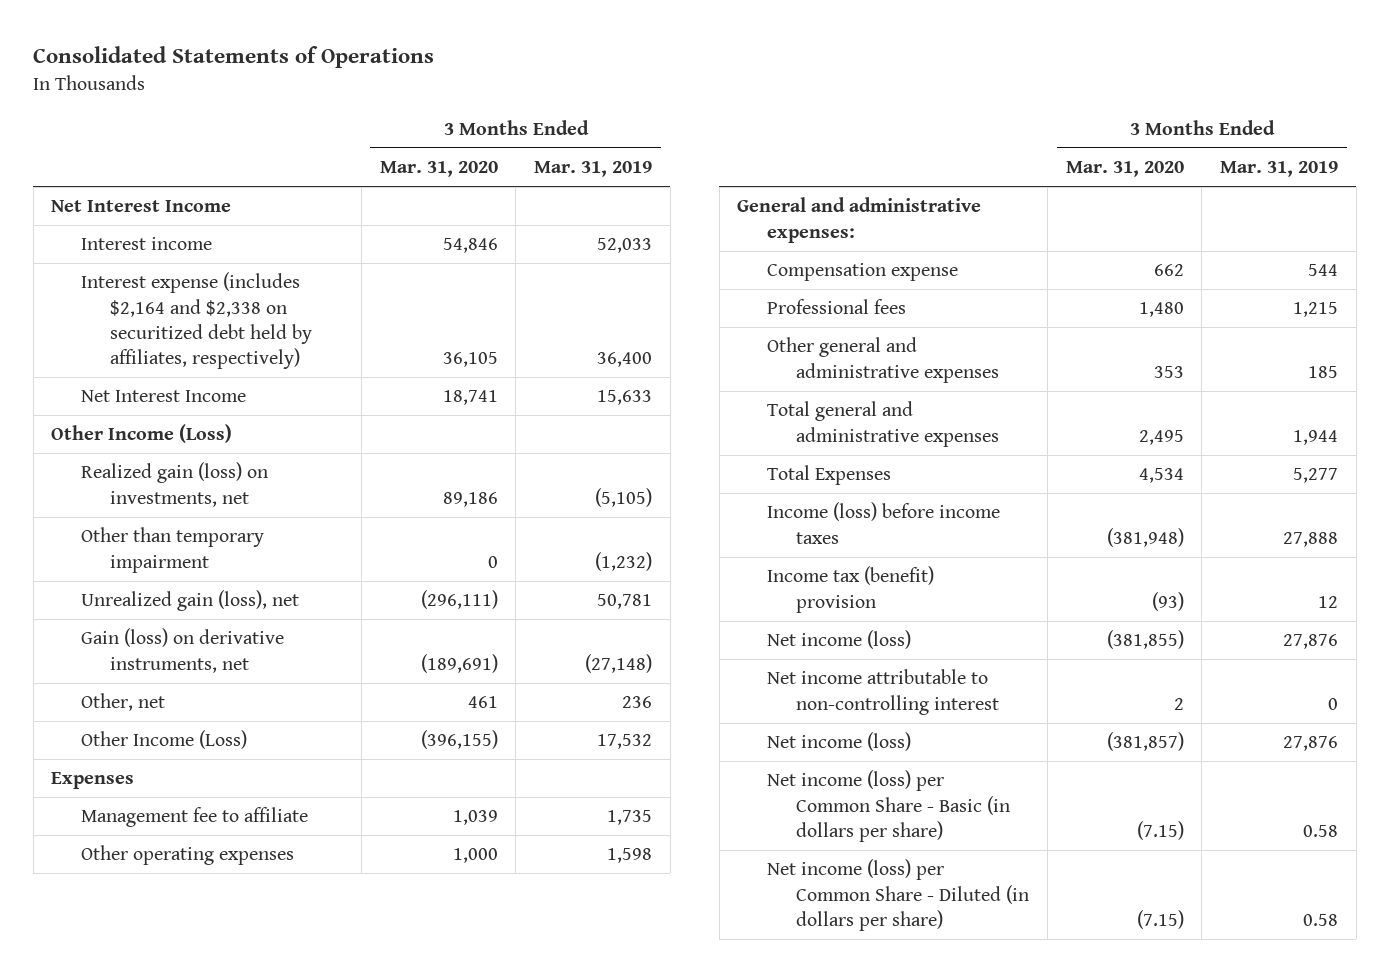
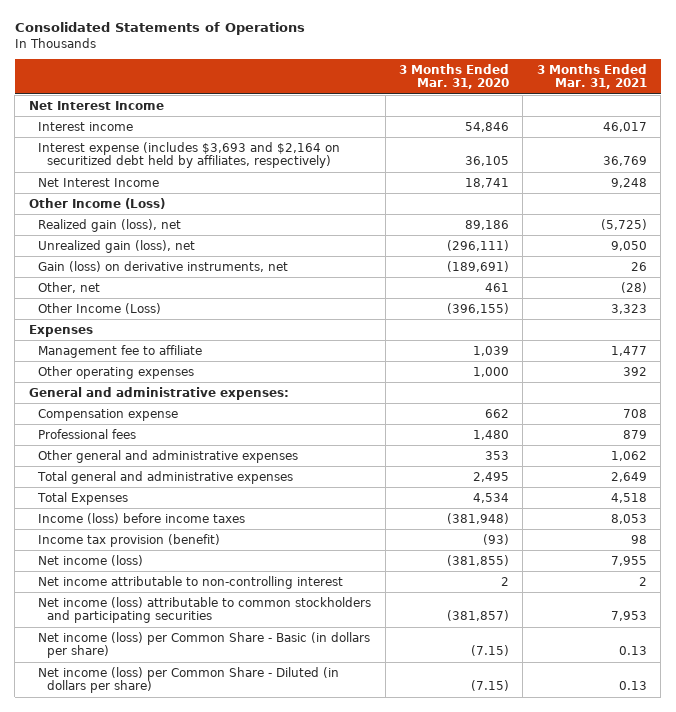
- | 3 Months Ended Mar. 31, 2020 | 3 Months Ended Mar. 31, 2019
+ | 3 Months Ended Mar. 31, 2020 | 3 Months Ended Mar. 31, 2021
- Interest expense (includes $2,164 and $2,338 on securitized debt held by affiliates, respectively) | 36,105 | 36,400
+ Interest expense (includes $3,693 and $2,164 on securitized debt held by affiliates, respectively) | 36,105 | 36,769
- Realized gain (loss) on investments, net | 89,186 | (5,105)
- Other than temporary impairment | 0 | (1,232)
+ Realized gain (loss), net | 89,186 | (5,725)
- Income tax (benefit) provision | (93) | 12
+ Income tax provision (benefit) | (93) | 98
- Net income (loss) | (381,857) | 27,876
+ Net income (loss) attributable to common stockholders and participating securities | (381,857) | 7,953

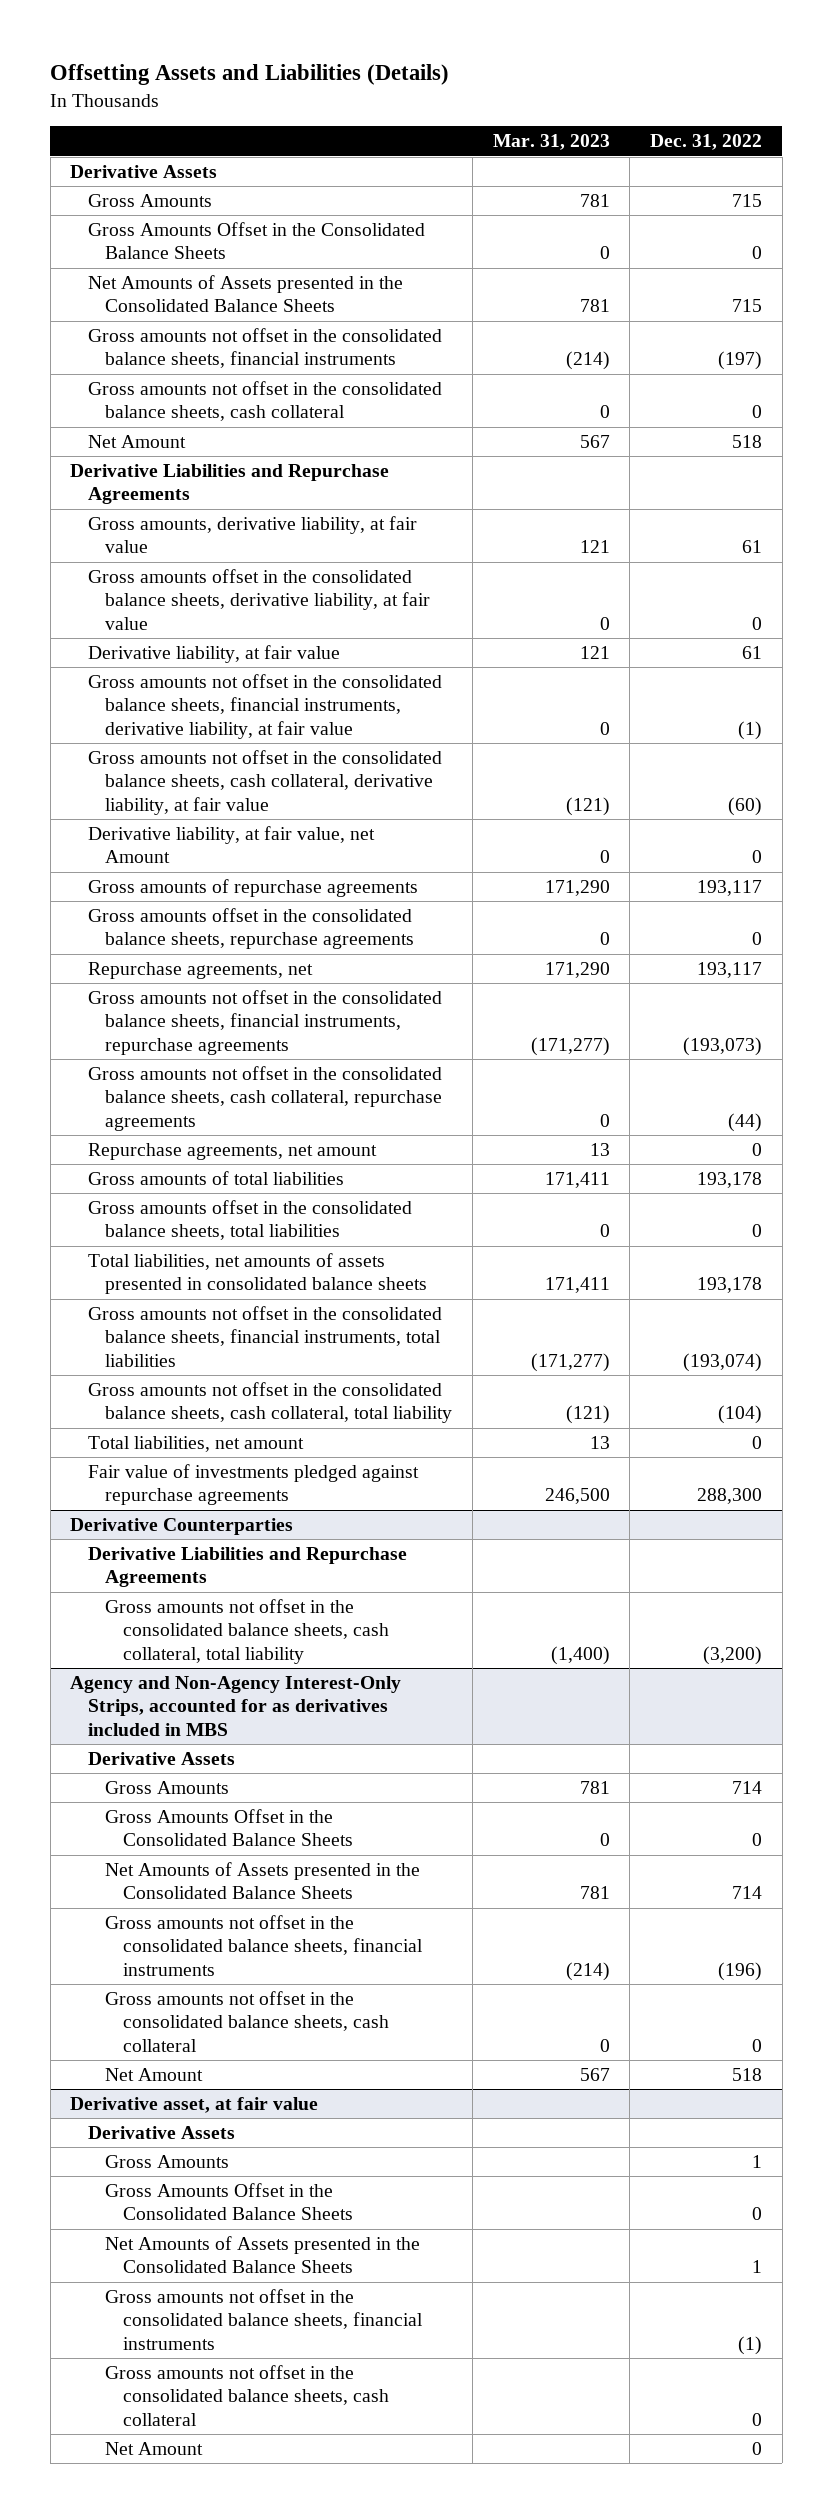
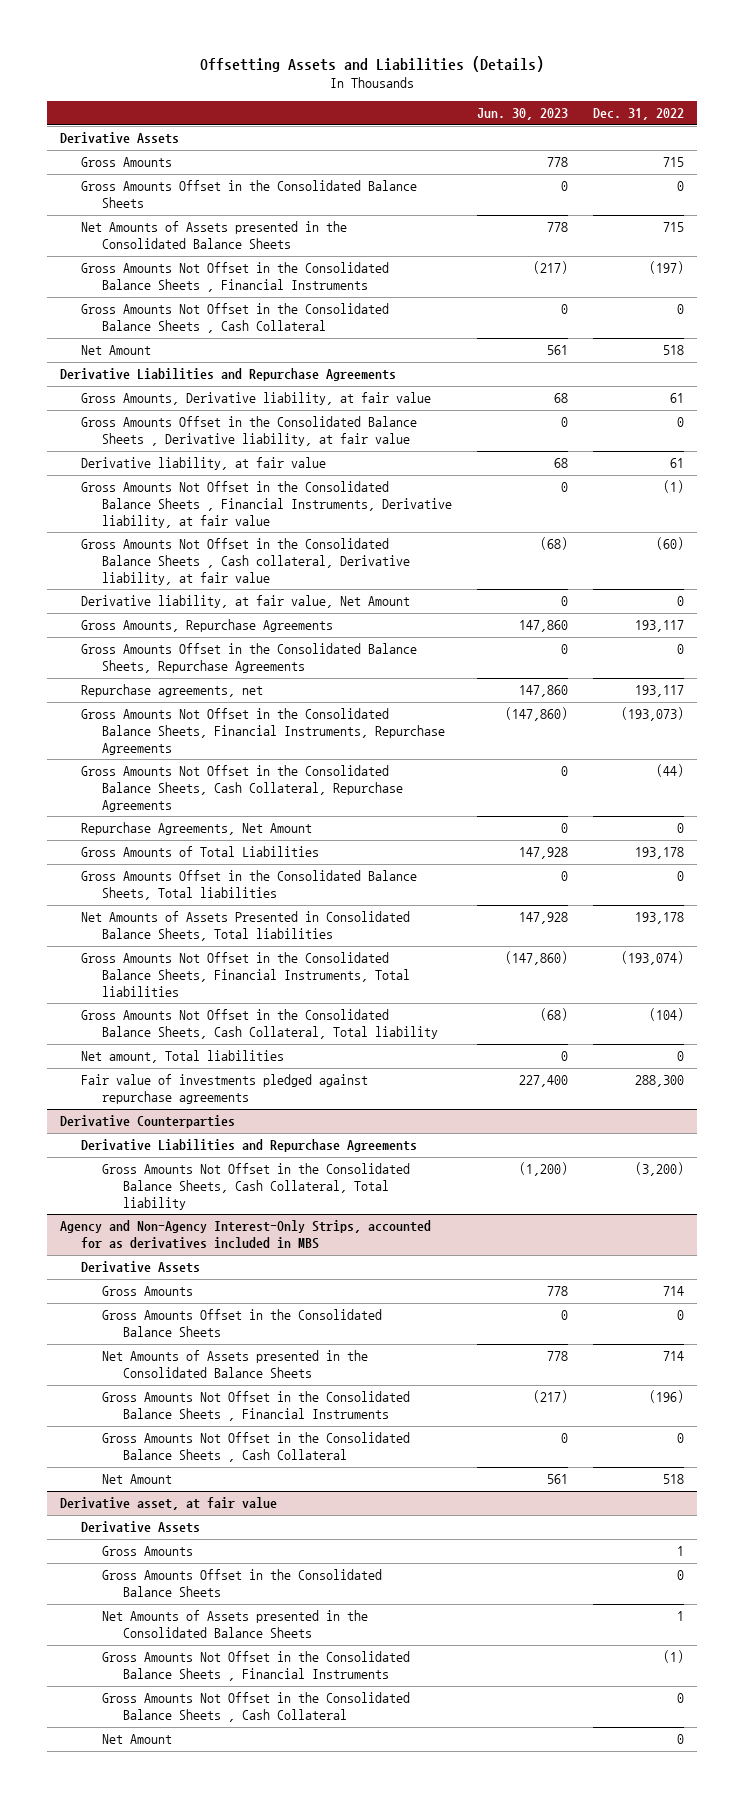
- | Mar. 31, 2023 | Dec. 31, 2022
+ | Jun. 30, 2023 | Dec. 31, 2022
- Gross amounts not offset in the consolidated balance sheets, financial instruments | (214) | (197)
- Gross amounts not offset in the consolidated balance sheets, cash collateral | 0 | 0
+ Gross Amounts Not Offset in the Consolidated Balance Sheets , Financial Instruments | (217) | (197)
+ Gross Amounts Not Offset in the Consolidated Balance Sheets , Cash Collateral | 0 | 0
- Gross amounts, derivative liability, at fair value | 121 | 61
- Gross amounts offset in the consolidated balance sheets, derivative liability, at fair value | 0 | 0
+ Gross Amounts, Derivative liability, at fair value | 68 | 61
+ Gross Amounts Offset in the Consolidated Balance Sheets , Derivative liability, at fair value | 0 | 0
- Gross amounts not offset in the consolidated balance sheets, financial instruments, derivative liability, at fair value | 0 | (1)
- Gross amounts not offset in the consolidated balance sheets, cash collateral, derivative liability, at fair value | (121) | (60)
- Derivative liability, at fair value, net Amount | 0 | 0
- Gross amounts of repurchase agreements | 171,290 | 193,117
- Gross amounts offset in the consolidated balance sheets, repurchase agreements | 0 | 0
+ Gross Amounts Not Offset in the Consolidated Balance Sheets , Financial Instruments, Derivative liability, at fair value | 0 | (1)
+ Gross Amounts Not Offset in the Consolidated Balance Sheets , Cash collateral, Derivative liability, at fair value | (68) | (60)
+ Derivative liability, at fair value, Net Amount | 0 | 0
+ Gross Amounts, Repurchase Agreements | 147,860 | 193,117
+ Gross Amounts Offset in the Consolidated Balance Sheets, Repurchase Agreements | 0 | 0
- Gross amounts not offset in the consolidated balance sheets, financial instruments, repurchase agreements | (171,277) | (193,073)
- Gross amounts not offset in the consolidated balance sheets, cash collateral, repurchase agreements | 0 | (44)
- Repurchase agreements, net amount | 13 | 0
- Gross amounts of total liabilities | 171,411 | 193,178
- Gross amounts offset in the consolidated balance sheets, total liabilities | 0 | 0
- Total liabilities, net amounts of assets presented in consolidated balance sheets | 171,411 | 193,178
- Gross amounts not offset in the consolidated balance sheets, financial instruments, total liabilities | (171,277) | (193,074)
- Gross amounts not offset in the consolidated balance sheets, cash collateral, total liability | (121) | (104)
- Total liabilities, net amount | 13 | 0
+ Gross Amounts Not Offset in the Consolidated Balance Sheets, Financial Instruments, Repurchase Agreements | (147,860) | (193,073)
+ Gross Amounts Not Offset in the Consolidated Balance Sheets, Cash Collateral, Repurchase Agreements | 0 | (44)
+ Repurchase Agreements, Net Amount | 0 | 0
+ Gross Amounts of Total Liabilities | 147,928 | 193,178
+ Gross Amounts Offset in the Consolidated Balance Sheets, Total liabilities | 0 | 0
+ Net Amounts of Assets Presented in Consolidated Balance Sheets, Total liabilities | 147,928 | 193,178
+ Gross Amounts Not Offset in the Consolidated Balance Sheets, Financial Instruments, Total liabilities | (147,860) | (193,074)
+ Gross Amounts Not Offset in the Consolidated Balance Sheets, Cash Collateral, Total liability | (68) | (104)
+ Net amount, Total liabilities | 0 | 0
@ Derivative Counterparties
- Gross amounts not offset in the consolidated balance sheets, cash collateral, total liability | (1,400) | (3,200)
+ Gross Amounts Not Offset in the Consolidated Balance Sheets, Cash Collateral, Total liability | (1,200) | (3,200)
@ Agency and Non-Agency Interest-Only Strips, accounted for as derivatives included in MBS
- Gross amounts not offset in the consolidated balance sheets, financial instruments | (214) | (196)
- Gross amounts not offset in the consolidated balance sheets, cash collateral | 0 | 0
+ Gross Amounts Not Offset in the Consolidated Balance Sheets , Financial Instruments | (217) | (196)
+ Gross Amounts Not Offset in the Consolidated Balance Sheets , Cash Collateral | 0 | 0
@ Derivative asset, at fair value
- Gross amounts not offset in the consolidated balance sheets, financial instruments | | (1)
- Gross amounts not offset in the consolidated balance sheets, cash collateral | | 0
+ Gross Amounts Not Offset in the Consolidated Balance Sheets , Financial Instruments | | (1)
+ Gross Amounts Not Offset in the Consolidated Balance Sheets , Cash Collateral | | 0

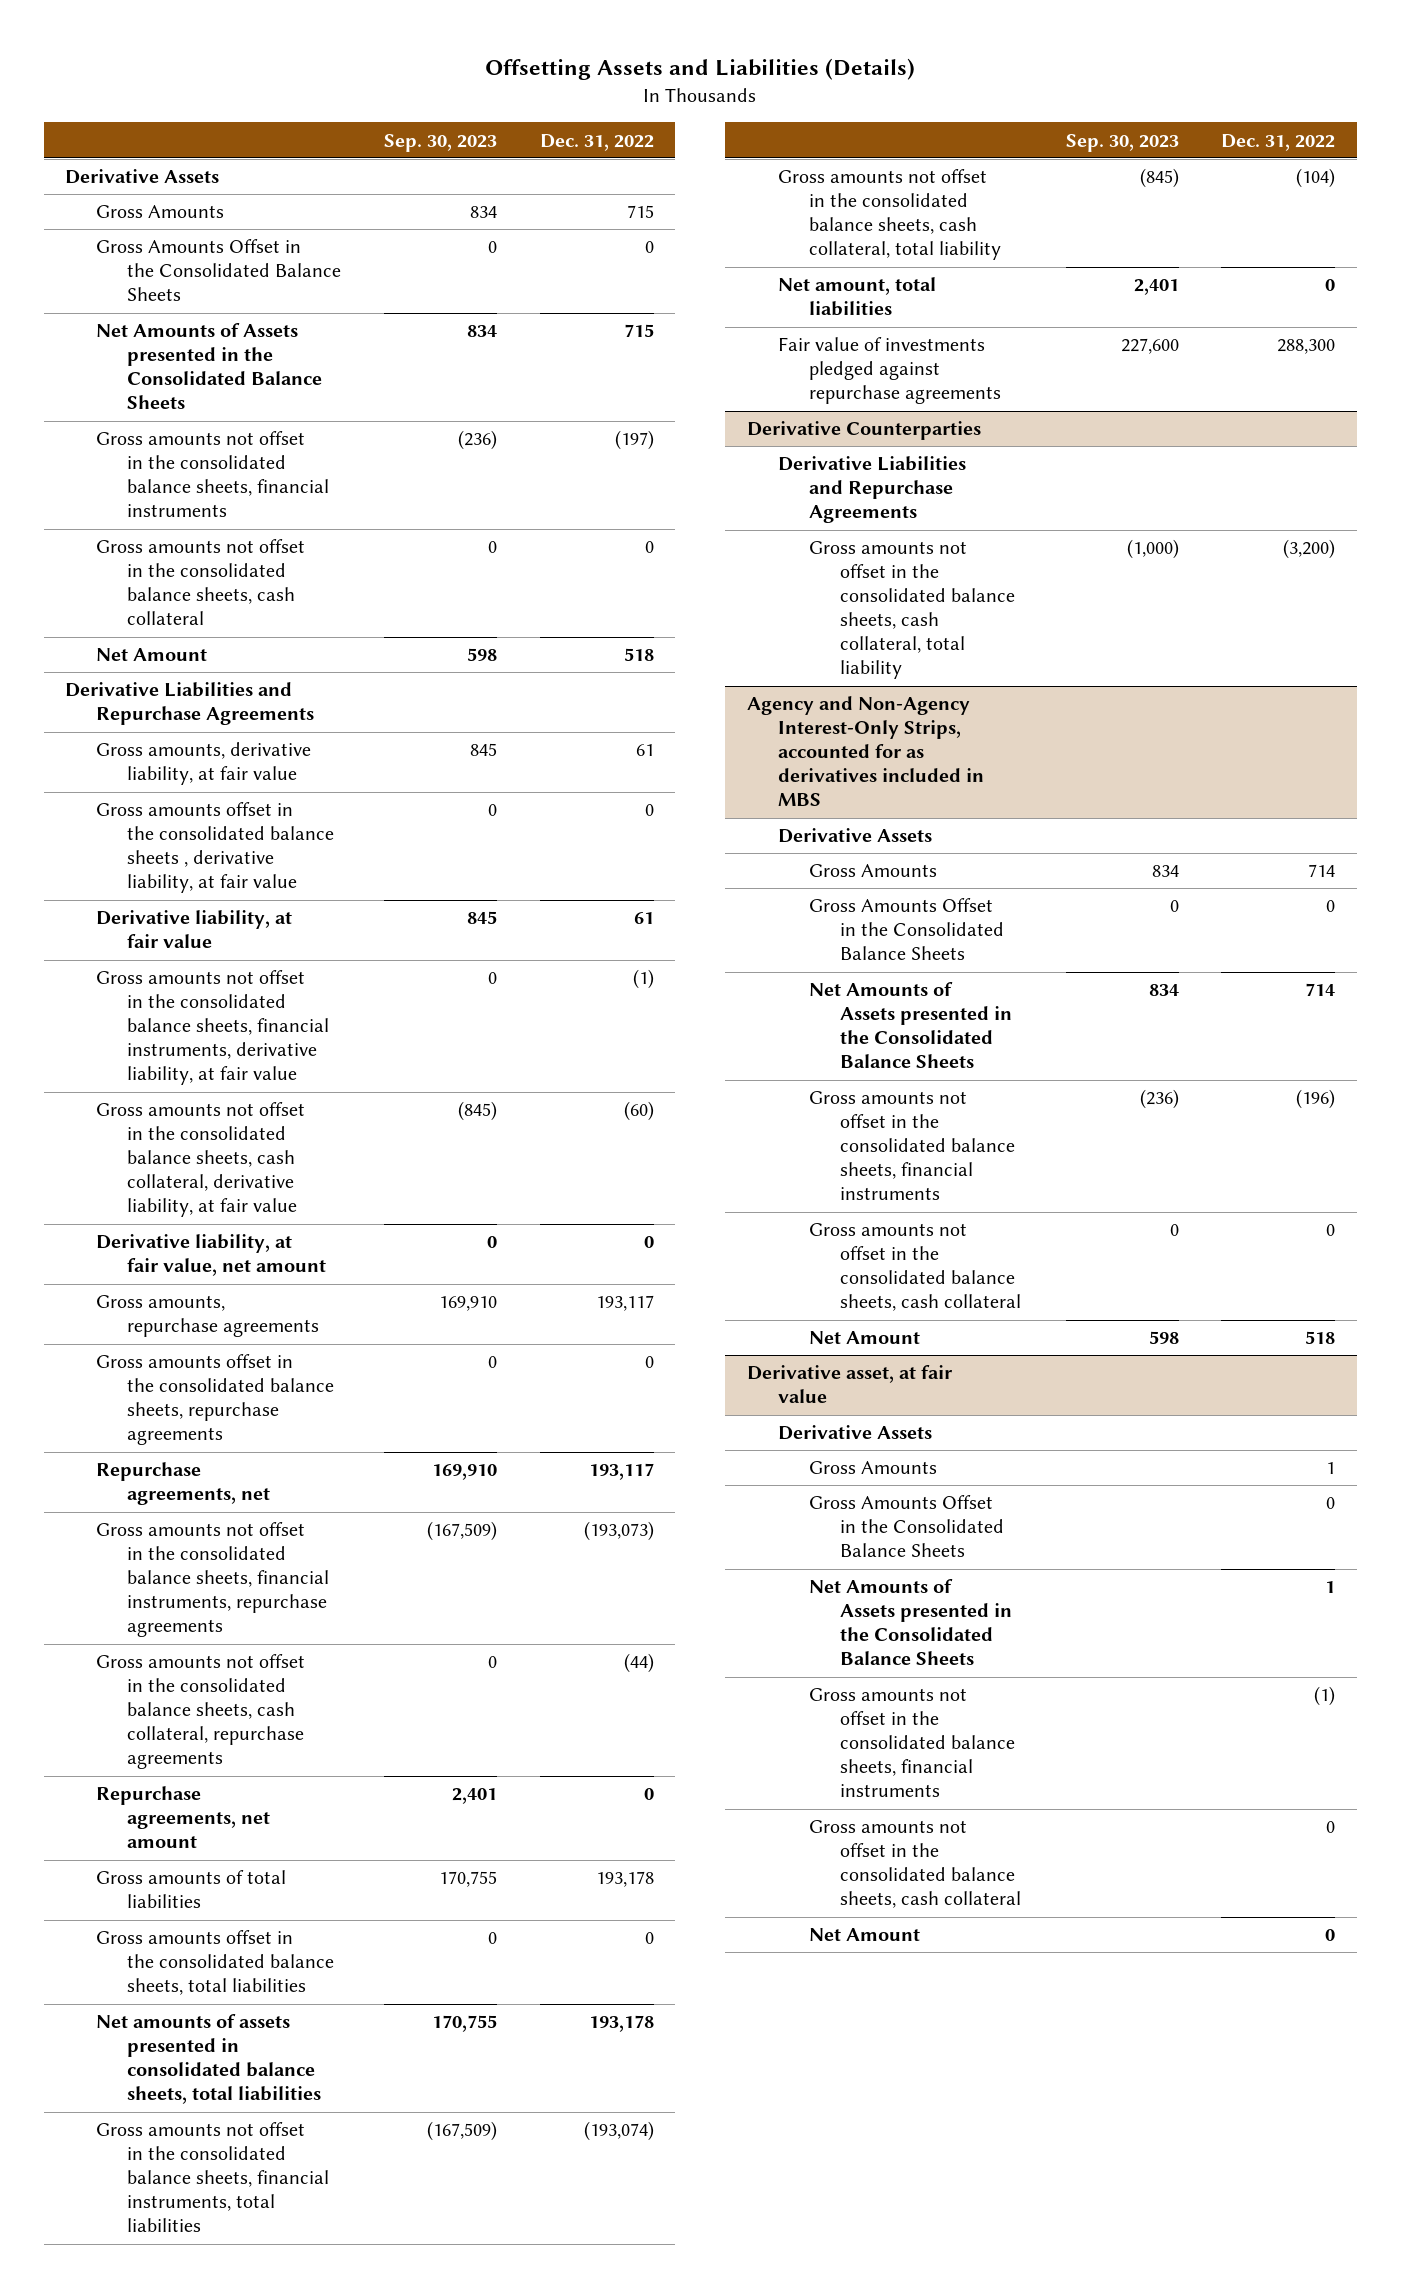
- | Jun. 30, 2023 | Dec. 31, 2022
+ | Sep. 30, 2023 | Dec. 31, 2022
- Gross Amounts Not Offset in the Consolidated Balance Sheets , Financial Instruments | (217) | (197)
- Gross Amounts Not Offset in the Consolidated Balance Sheets , Cash Collateral | 0 | 0
+ Gross amounts not offset in the consolidated balance sheets, financial instruments | (236) | (197)
+ Gross amounts not offset in the consolidated balance sheets, cash collateral | 0 | 0
- Gross Amounts, Derivative liability, at fair value | 68 | 61
- Gross Amounts Offset in the Consolidated Balance Sheets , Derivative liability, at fair value | 0 | 0
+ Gross amounts, derivative liability, at fair value | 845 | 61
+ Gross amounts offset in the consolidated balance sheets , derivative liability, at fair value | 0 | 0
- Gross Amounts Not Offset in the Consolidated Balance Sheets , Financial Instruments, Derivative liability, at fair value | 0 | (1)
- Gross Amounts Not Offset in the Consolidated Balance Sheets , Cash collateral, Derivative liability, at fair value | (68) | (60)
- Derivative liability, at fair value, Net Amount | 0 | 0
- Gross Amounts, Repurchase Agreements | 147,860 | 193,117
- Gross Amounts Offset in the Consolidated Balance Sheets, Repurchase Agreements | 0 | 0
+ Gross amounts not offset in the consolidated balance sheets, financial instruments, derivative liability, at fair value | 0 | (1)
+ Gross amounts not offset in the consolidated balance sheets, cash collateral, derivative liability, at fair value | (845) | (60)
+ Derivative liability, at fair value, net amount | 0 | 0
+ Gross amounts, repurchase agreements | 169,910 | 193,117
+ Gross amounts offset in the consolidated balance sheets, repurchase agreements | 0 | 0
- Gross Amounts Not Offset in the Consolidated Balance Sheets, Financial Instruments, Repurchase Agreements | (147,860) | (193,073)
- Gross Amounts Not Offset in the Consolidated Balance Sheets, Cash Collateral, Repurchase Agreements | 0 | (44)
- Repurchase Agreements, Net Amount | 0 | 0
- Gross Amounts of Total Liabilities | 147,928 | 193,178
- Gross Amounts Offset in the Consolidated Balance Sheets, Total liabilities | 0 | 0
- Net Amounts of Assets Presented in Consolidated Balance Sheets, Total liabilities | 147,928 | 193,178
- Gross Amounts Not Offset in the Consolidated Balance Sheets, Financial Instruments, Total liabilities | (147,860) | (193,074)
- Gross Amounts Not Offset in the Consolidated Balance Sheets, Cash Collateral, Total liability | (68) | (104)
- Net amount, Total liabilities | 0 | 0
+ Gross amounts not offset in the consolidated balance sheets, financial instruments, repurchase agreements | (167,509) | (193,073)
+ Gross amounts not offset in the consolidated balance sheets, cash collateral, repurchase agreements | 0 | (44)
+ Repurchase agreements, net amount | 2,401 | 0
+ Gross amounts of total liabilities | 170,755 | 193,178
+ Gross amounts offset in the consolidated balance sheets, total liabilities | 0 | 0
+ Net amounts of assets presented in consolidated balance sheets, total liabilities | 170,755 | 193,178
+ Gross amounts not offset in the consolidated balance sheets, financial instruments, total liabilities | (167,509) | (193,074)
+ Gross amounts not offset in the consolidated balance sheets, cash collateral, total liability | (845) | (104)
+ Net amount, total liabilities | 2,401 | 0
@ Derivative Counterparties
- Gross Amounts Not Offset in the Consolidated Balance Sheets, Cash Collateral, Total liability | (1,200) | (3,200)
+ Gross amounts not offset in the consolidated balance sheets, cash collateral, total liability | (1,000) | (3,200)
@ Agency and Non-Agency Interest-Only Strips, accounted for as derivatives included in MBS
- Gross Amounts Not Offset in the Consolidated Balance Sheets , Financial Instruments | (217) | (196)
- Gross Amounts Not Offset in the Consolidated Balance Sheets , Cash Collateral | 0 | 0
+ Gross amounts not offset in the consolidated balance sheets, financial instruments | (236) | (196)
+ Gross amounts not offset in the consolidated balance sheets, cash collateral | 0 | 0
@ Derivative asset, at fair value
- Gross Amounts Not Offset in the Consolidated Balance Sheets , Financial Instruments | | (1)
- Gross Amounts Not Offset in the Consolidated Balance Sheets , Cash Collateral | | 0
+ Gross amounts not offset in the consolidated balance sheets, financial instruments | | (1)
+ Gross amounts not offset in the consolidated balance sheets, cash collateral | | 0

